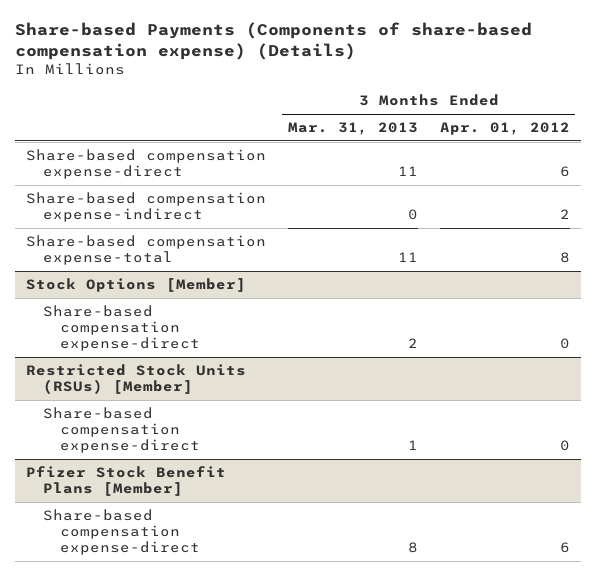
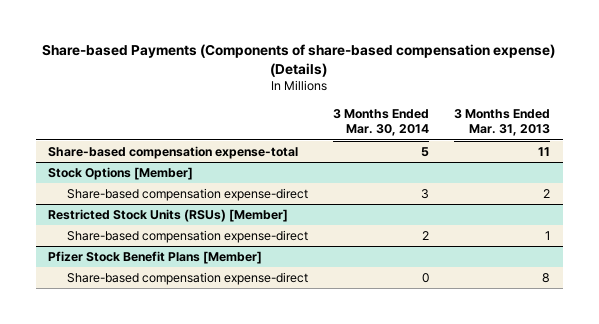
- | 3 Months Ended Mar. 31, 2013 | 3 Months Ended Apr. 01, 2012
+ | 3 Months Ended Mar. 30, 2014 | 3 Months Ended Mar. 31, 2013
- Share-based compensation expense-direct | 11 | 6
- Share-based compensation expense-indirect | 0 | 2

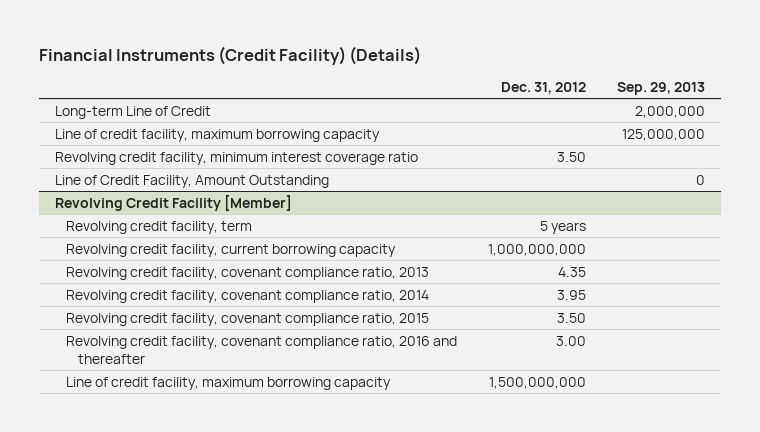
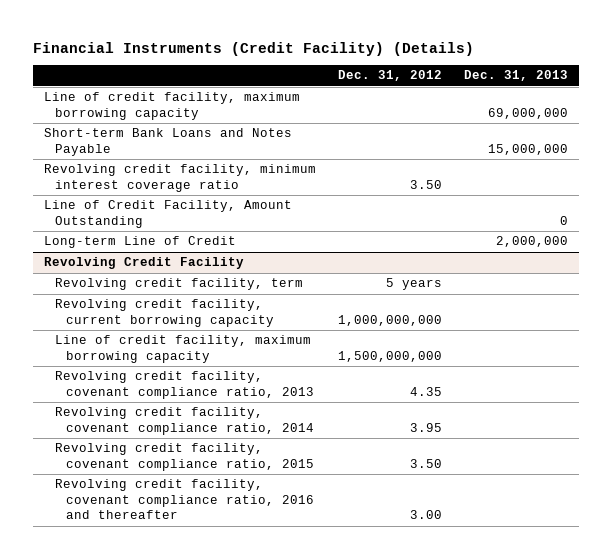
- | Dec. 31, 2012 | Sep. 29, 2013
+ | Dec. 31, 2012 | Dec. 31, 2013
+ Short-term Bank Loans and Notes Payable | | 15,000,000
- Revolving Credit Facility [Member]
moved down: Long-term Line of Credit | | 2,000,000
+ Revolving Credit Facility
+ Line of credit facility, maximum borrowing capacity | 1,500,000,000 |
- Line of credit facility, maximum borrowing capacity | 1,500,000,000 |

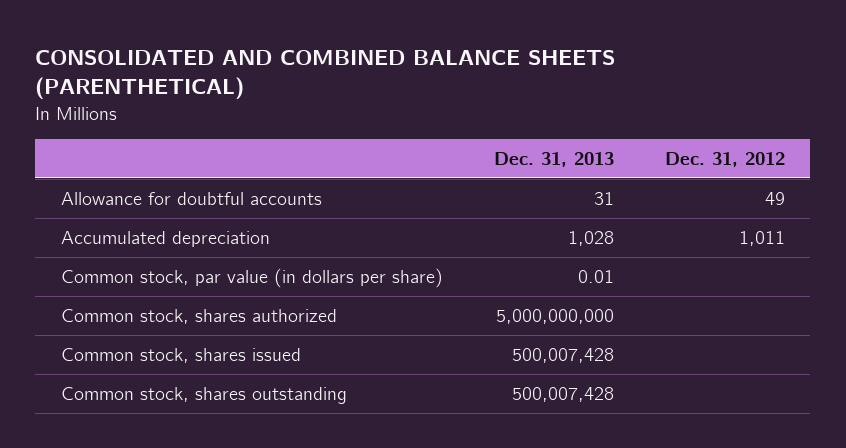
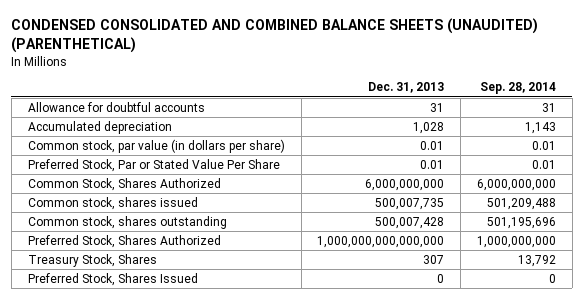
- CONSOLIDATED AND COMBINED BALANCE SHEETS (PARENTHETICAL)
+ CONDENSED CONSOLIDATED AND COMBINED BALANCE SHEETS (UNAUDITED) (PARENTHETICAL)
- | Dec. 31, 2013 | Dec. 31, 2012
+ | Dec. 31, 2013 | Sep. 28, 2014
- Common stock, shares authorized | 5,000,000,000 |
- Common stock, shares issued | 500,007,428 |
+ Preferred Stock, Par or Stated Value Per Share | 0.01 | 0.01
+ Common Stock, Shares Authorized | 6,000,000,000 | 6,000,000,000
+ Common stock, shares issued | 500,007,735 | 501,209,488
+ Preferred Stock, Shares Authorized | 1,000,000,000,000,000 | 1,000,000,000
+ Treasury Stock, Shares | 307 | 13,792
+ Preferred Stock, Shares Issued | 0 | 0

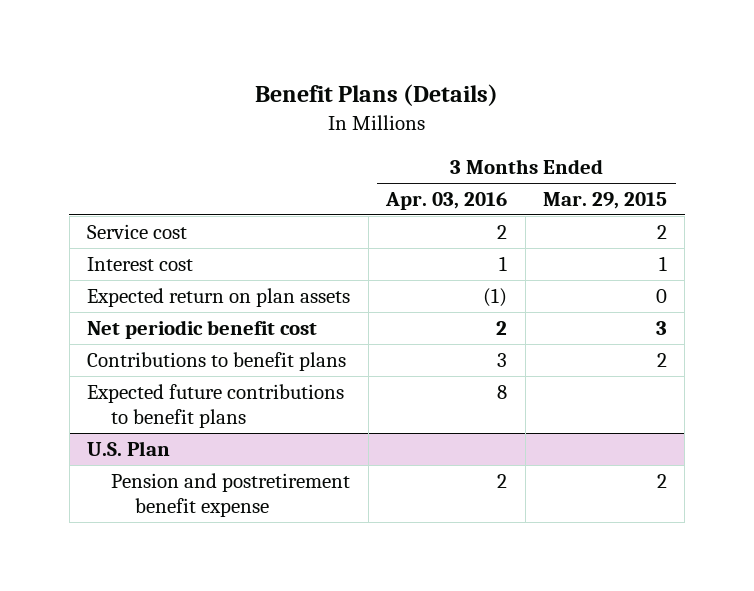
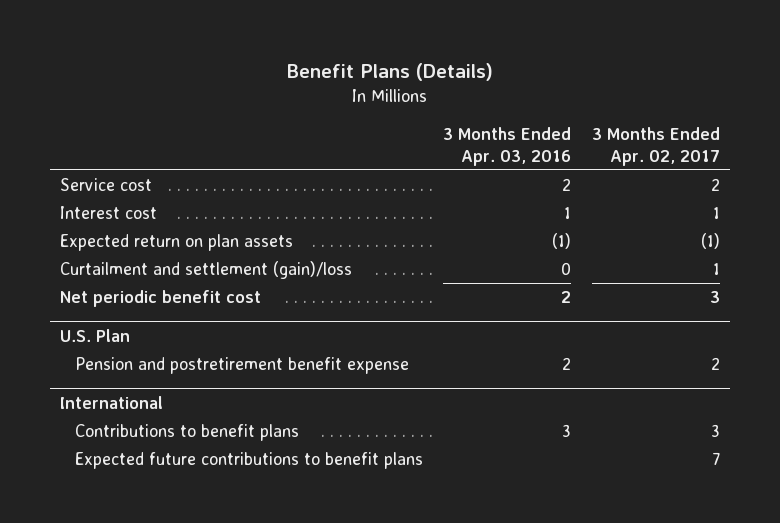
- | 3 Months Ended Apr. 03, 2016 | 3 Months Ended Mar. 29, 2015
+ | 3 Months Ended Apr. 03, 2016 | 3 Months Ended Apr. 02, 2017
+ Curtailment and settlement (gain)/loss | 0 | 1
- Contributions to benefit plans | 3 | 2
- Expected future contributions to benefit plans | 8 |
+ International
+ Contributions to benefit plans | 3 | 3
+ Expected future contributions to benefit plans | | 7

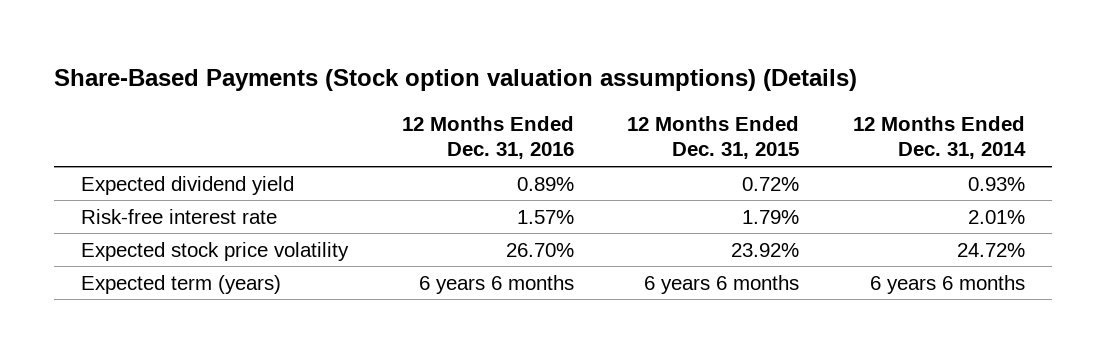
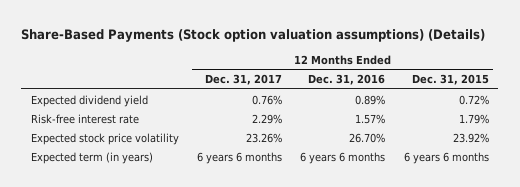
- | 12 Months Ended Dec. 31, 2016 | 12 Months Ended Dec. 31, 2015 | 12 Months Ended Dec. 31, 2014
+ | 12 Months Ended Dec. 31, 2017 | 12 Months Ended Dec. 31, 2016 | 12 Months Ended Dec. 31, 2015
- Expected term (years) | 6 years 6 months | 6 years 6 months | 6 years 6 months
+ Expected term (in years) | 6 years 6 months | 6 years 6 months | 6 years 6 months

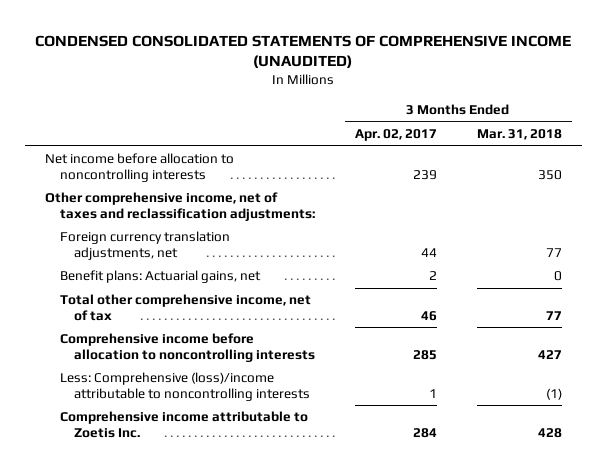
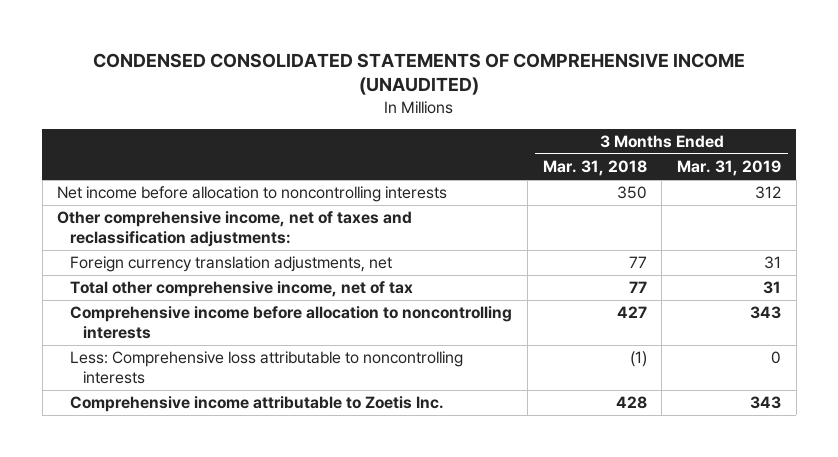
- | 3 Months Ended Apr. 02, 2017 | 3 Months Ended Mar. 31, 2018
+ | 3 Months Ended Mar. 31, 2018 | 3 Months Ended Mar. 31, 2019
- Benefit plans: Actuarial gains, net | 2 | 0
- Less: Comprehensive (loss)/income attributable to noncontrolling interests | 1 | (1)
+ Less: Comprehensive loss attributable to noncontrolling interests | (1) | 0

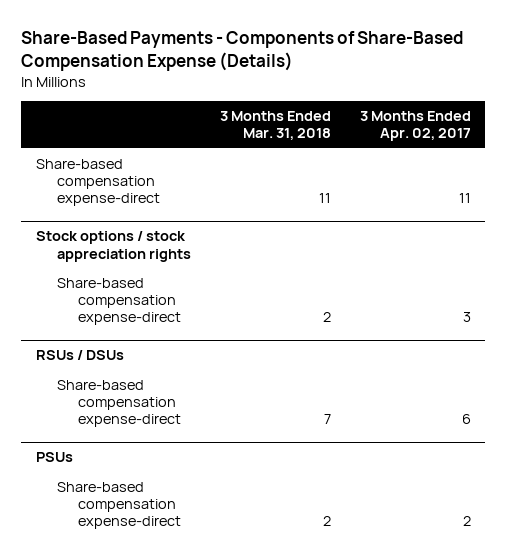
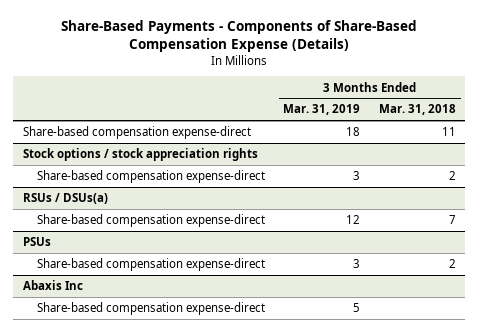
- | 3 Months Ended Mar. 31, 2018 | 3 Months Ended Apr. 02, 2017
+ | 3 Months Ended Mar. 31, 2019 | 3 Months Ended Mar. 31, 2018
- RSUs / DSUs
+ RSUs / DSUs(a)
+ Abaxis Inc
+ Share-based compensation expense-direct | 5 |

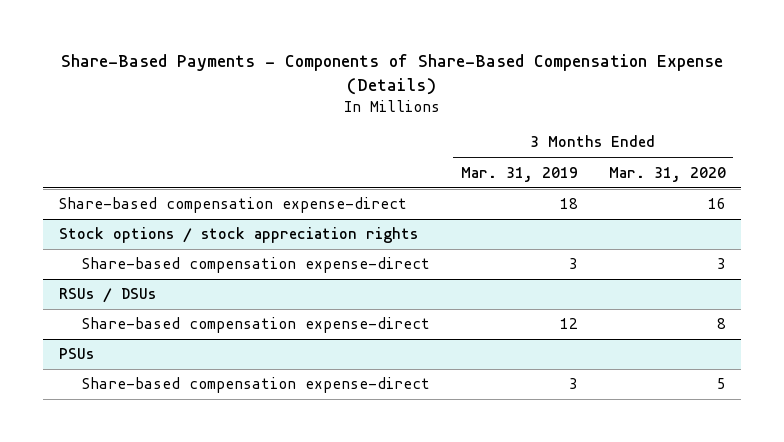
- | 3 Months Ended Mar. 31, 2019 | 3 Months Ended Mar. 31, 2018
+ | 3 Months Ended Mar. 31, 2019 | 3 Months Ended Mar. 31, 2020
- RSUs / DSUs(a)
+ RSUs / DSUs
- Abaxis Inc
- Share-based compensation expense-direct | 5 |

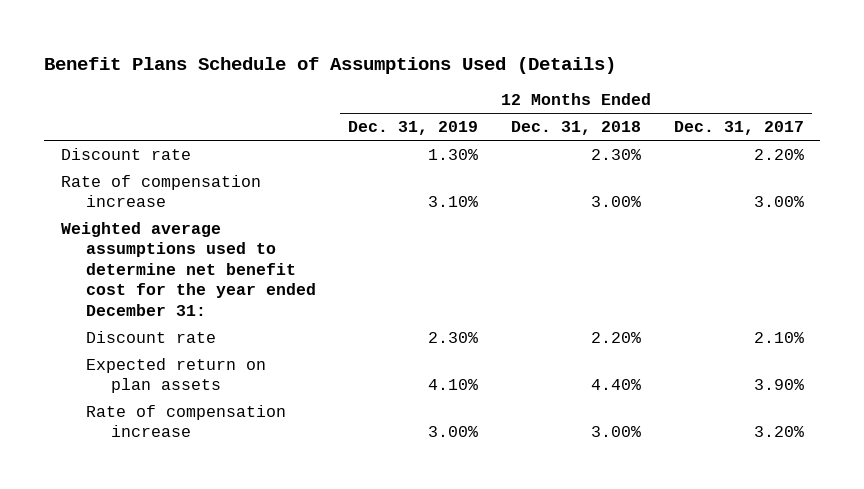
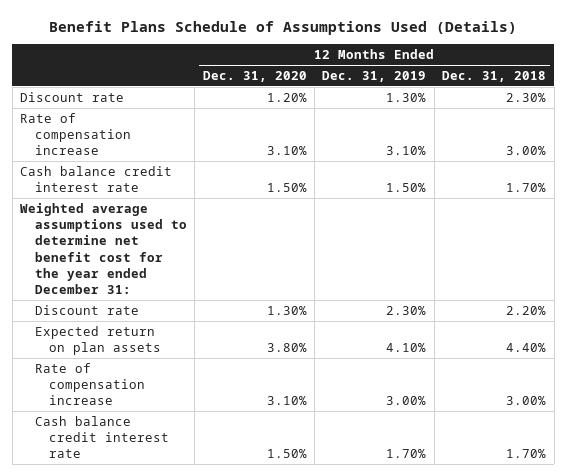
- | 12 Months Ended Dec. 31, 2019 | 12 Months Ended Dec. 31, 2018 | 12 Months Ended Dec. 31, 2017
+ | 12 Months Ended Dec. 31, 2020 | 12 Months Ended Dec. 31, 2019 | 12 Months Ended Dec. 31, 2018
+ Cash balance credit interest rate | 1.50% | 1.50% | 1.70%
+ Cash balance credit interest rate | 1.50% | 1.70% | 1.70%

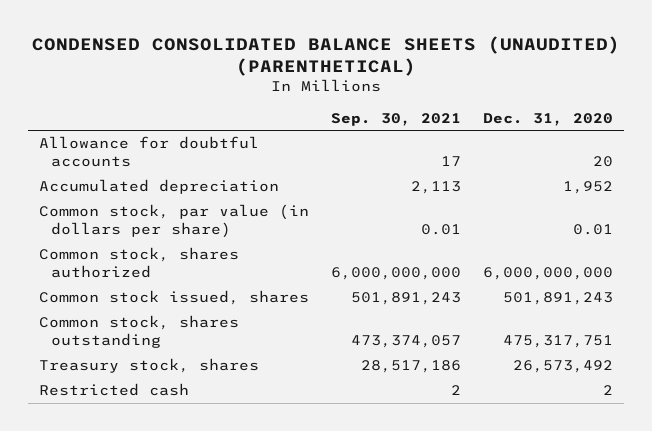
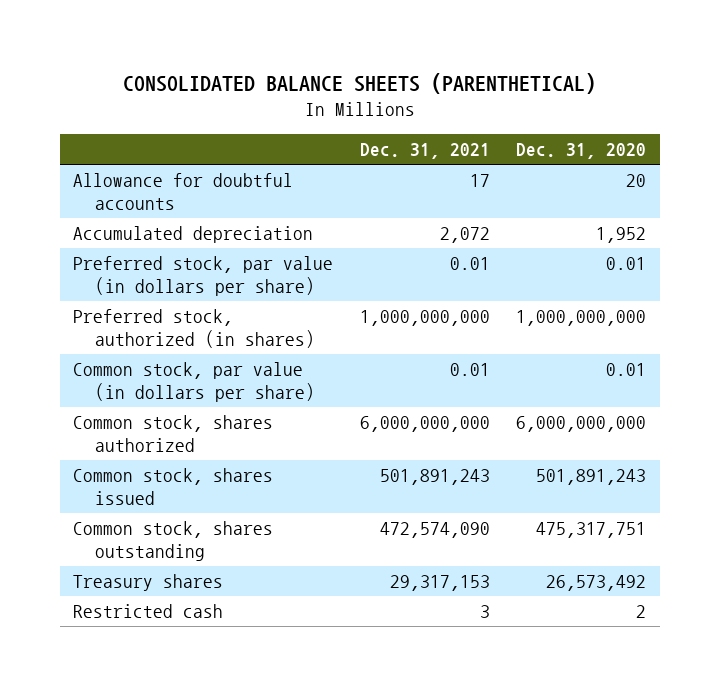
- CONDENSED CONSOLIDATED BALANCE SHEETS (UNAUDITED) (PARENTHETICAL)
+ CONSOLIDATED BALANCE SHEETS (PARENTHETICAL)
- | Sep. 30, 2021 | Dec. 31, 2020
+ | Dec. 31, 2021 | Dec. 31, 2020
+ Preferred stock, par value (in dollars per share) | 0.01 | 0.01
+ Preferred stock, authorized (in shares) | 1,000,000,000 | 1,000,000,000
- Common stock issued, shares | 501,891,243 | 501,891,243
+ Common stock, shares issued | 501,891,243 | 501,891,243
- Treasury stock, shares | 28,517,186 | 26,573,492
+ Treasury shares | 29,317,153 | 26,573,492

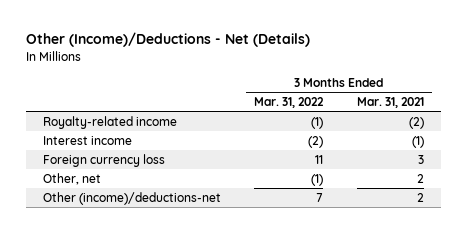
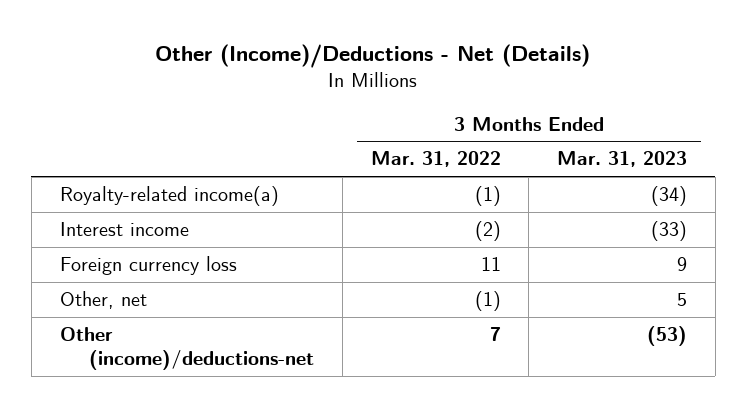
- | 3 Months Ended Mar. 31, 2022 | 3 Months Ended Mar. 31, 2021
+ | 3 Months Ended Mar. 31, 2022 | 3 Months Ended Mar. 31, 2023
- Royalty-related income | (1) | (2)
+ Royalty-related income(a) | (1) | (34)

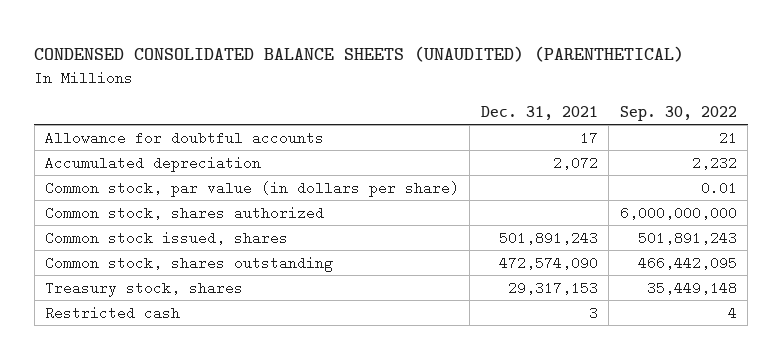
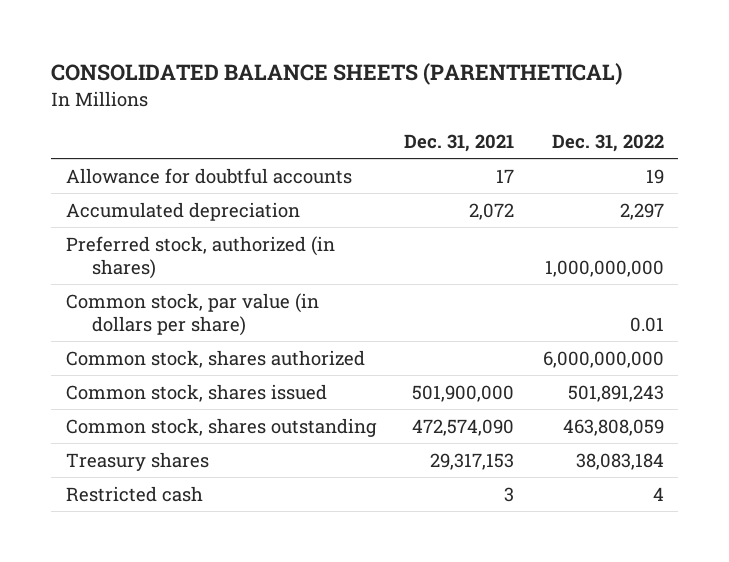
- CONDENSED CONSOLIDATED BALANCE SHEETS (UNAUDITED) (PARENTHETICAL)
+ CONSOLIDATED BALANCE SHEETS (PARENTHETICAL)
- | Dec. 31, 2021 | Sep. 30, 2022
+ | Dec. 31, 2021 | Dec. 31, 2022
+ Preferred stock, authorized (in shares) | | 1,000,000,000
- Common stock issued, shares | 501,891,243 | 501,891,243
+ Common stock, shares issued | 501,900,000 | 501,891,243
- Treasury stock, shares | 29,317,153 | 35,449,148
+ Treasury shares | 29,317,153 | 38,083,184

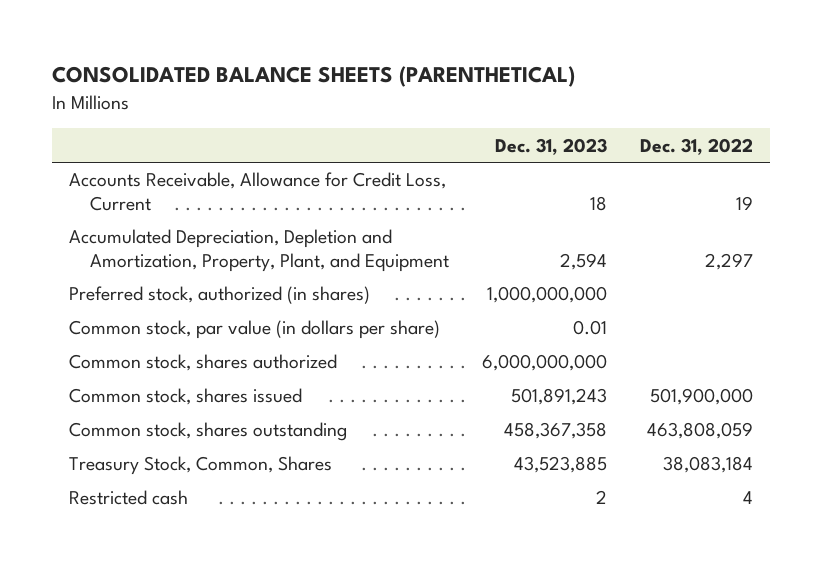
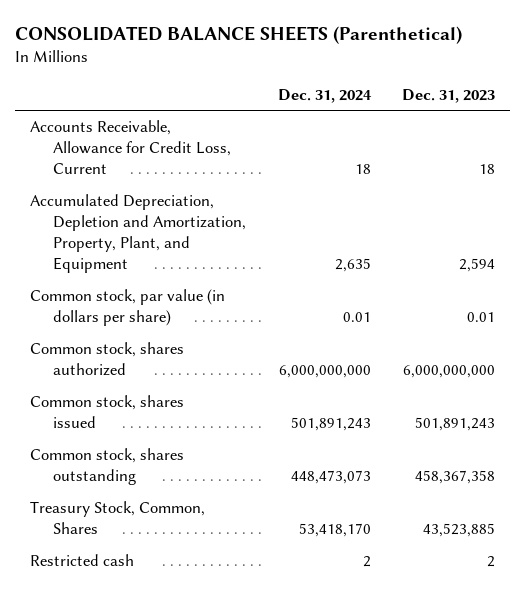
- CONSOLIDATED BALANCE SHEETS (PARENTHETICAL)
+ CONSOLIDATED BALANCE SHEETS (Parenthetical)
- | Dec. 31, 2023 | Dec. 31, 2022
+ | Dec. 31, 2024 | Dec. 31, 2023
- Preferred stock, authorized (in shares) | 1,000,000,000 |

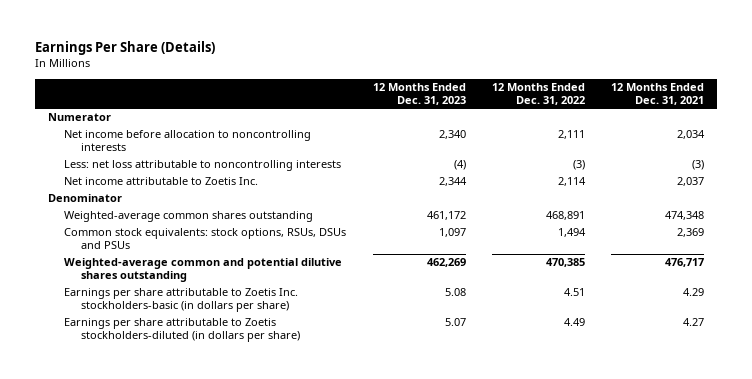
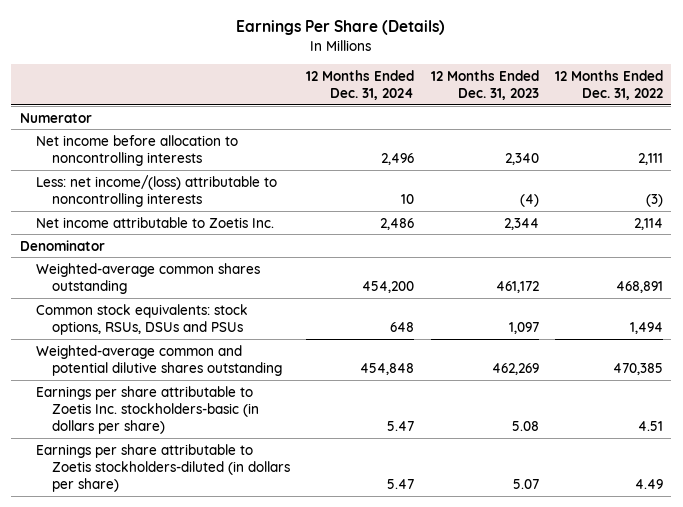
- | 12 Months Ended Dec. 31, 2023 | 12 Months Ended Dec. 31, 2022 | 12 Months Ended Dec. 31, 2021
+ | 12 Months Ended Dec. 31, 2024 | 12 Months Ended Dec. 31, 2023 | 12 Months Ended Dec. 31, 2022
- Less: net loss attributable to noncontrolling interests | (4) | (3) | (3)
+ Less: net income/(loss) attributable to noncontrolling interests | 10 | (4) | (3)

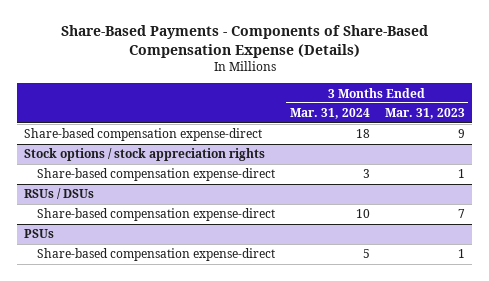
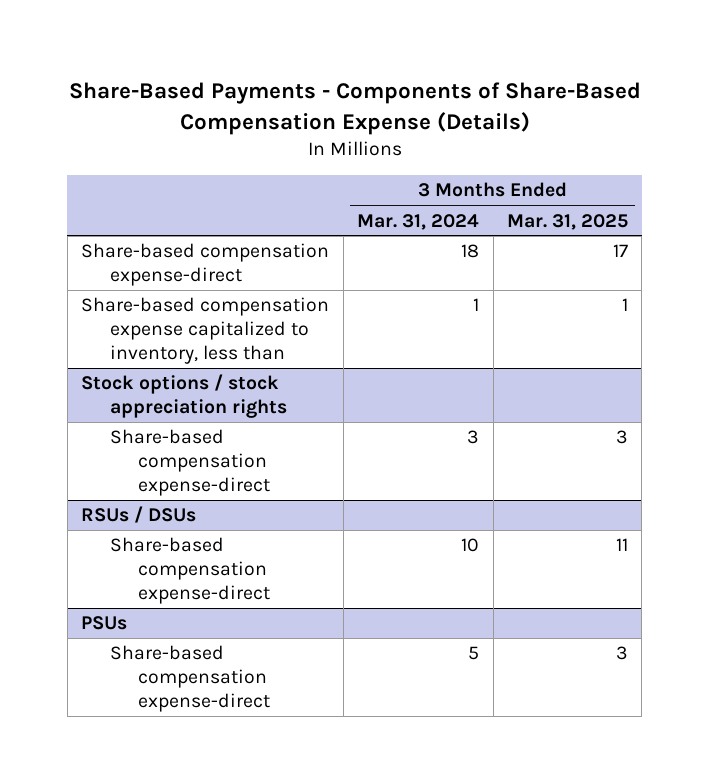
- | 3 Months Ended Mar. 31, 2024 | 3 Months Ended Mar. 31, 2023
+ | 3 Months Ended Mar. 31, 2024 | 3 Months Ended Mar. 31, 2025
+ Share-based compensation expense capitalized to inventory, less than | 1 | 1

